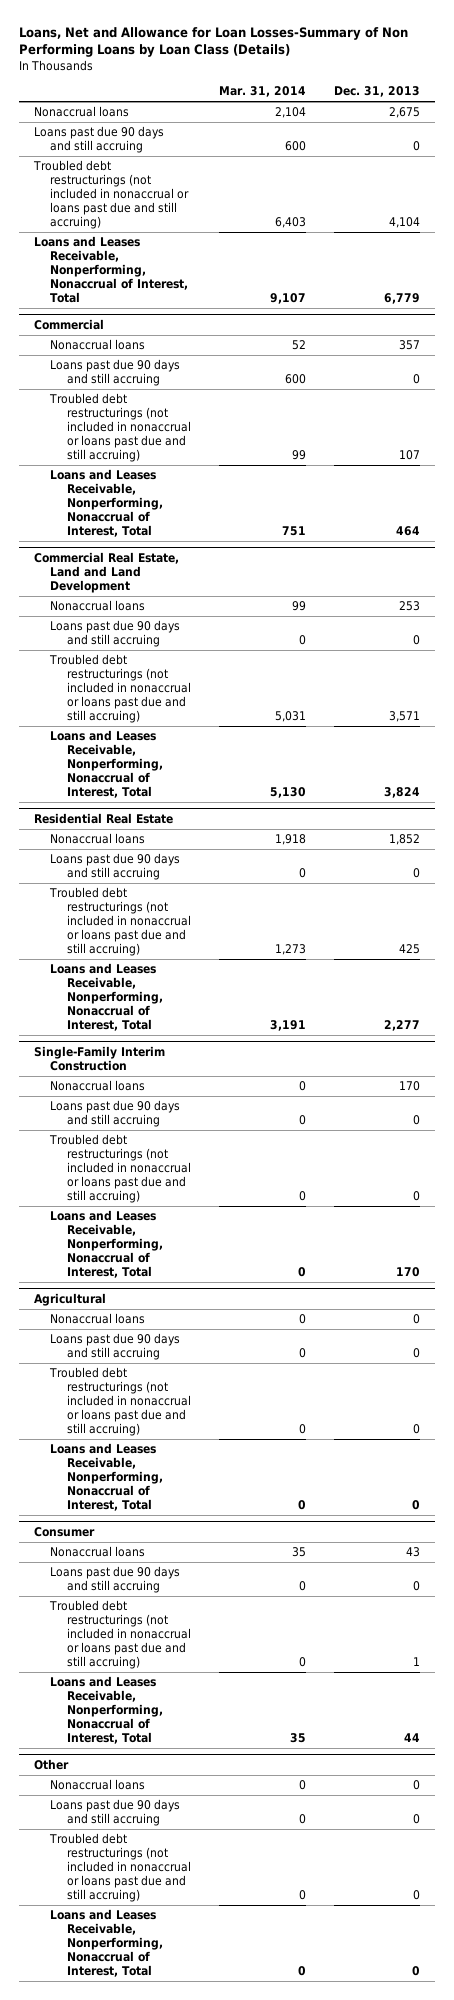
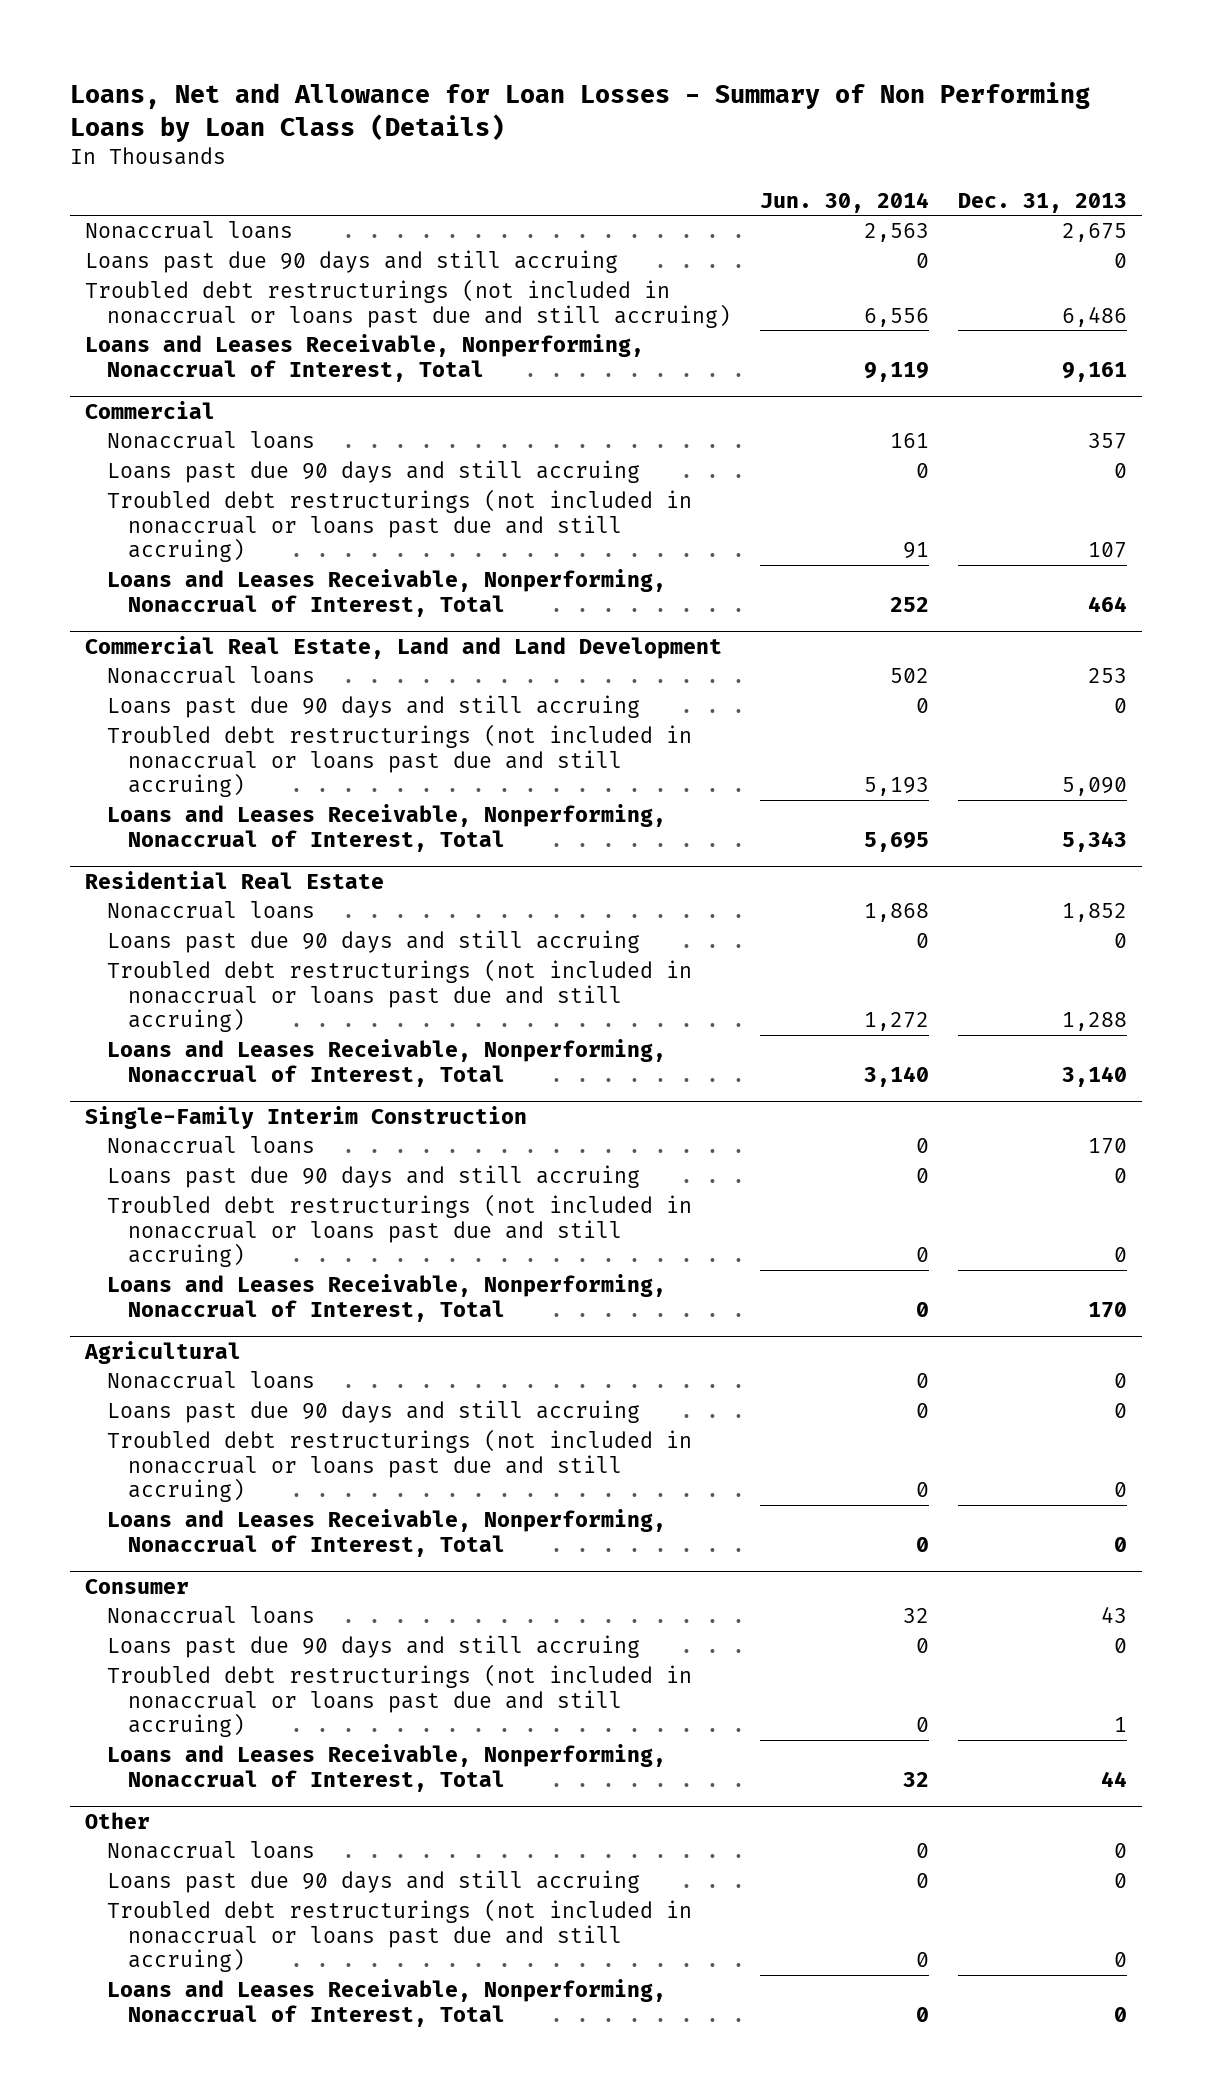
- Loans, Net and Allowance for Loan Losses-Summary of Non Performing Loans by Loan Class (Details)
+ Loans, Net and Allowance for Loan Losses - Summary of Non Performing Loans by Loan Class (Details)
- | Mar. 31, 2014 | Dec. 31, 2013
+ | Jun. 30, 2014 | Dec. 31, 2013
- Troubled debt restructurings (not included in nonaccrual or loans past due and still accruing) | 6,403 | 4,104
- Loans and Leases Receivable, Nonperforming, Nonaccrual of Interest, Total | 9,107 | 6,779
+ Troubled debt restructurings (not included in nonaccrual or loans past due and still accruing) | 6,556 | 6,486
+ Loans and Leases Receivable, Nonperforming, Nonaccrual of Interest, Total | 9,119 | 9,161
@ Commercial Real Estate, Land and Land Development
- Troubled debt restructurings (not included in nonaccrual or loans past due and still accruing) | 5,031 | 3,571
- Loans and Leases Receivable, Nonperforming, Nonaccrual of Interest, Total | 5,130 | 3,824
+ Troubled debt restructurings (not included in nonaccrual or loans past due and still accruing) | 5,193 | 5,090
+ Loans and Leases Receivable, Nonperforming, Nonaccrual of Interest, Total | 5,695 | 5,343
@ Residential Real Estate
- Troubled debt restructurings (not included in nonaccrual or loans past due and still accruing) | 1,273 | 425
- Loans and Leases Receivable, Nonperforming, Nonaccrual of Interest, Total | 3,191 | 2,277
+ Troubled debt restructurings (not included in nonaccrual or loans past due and still accruing) | 1,272 | 1,288
+ Loans and Leases Receivable, Nonperforming, Nonaccrual of Interest, Total | 3,140 | 3,140

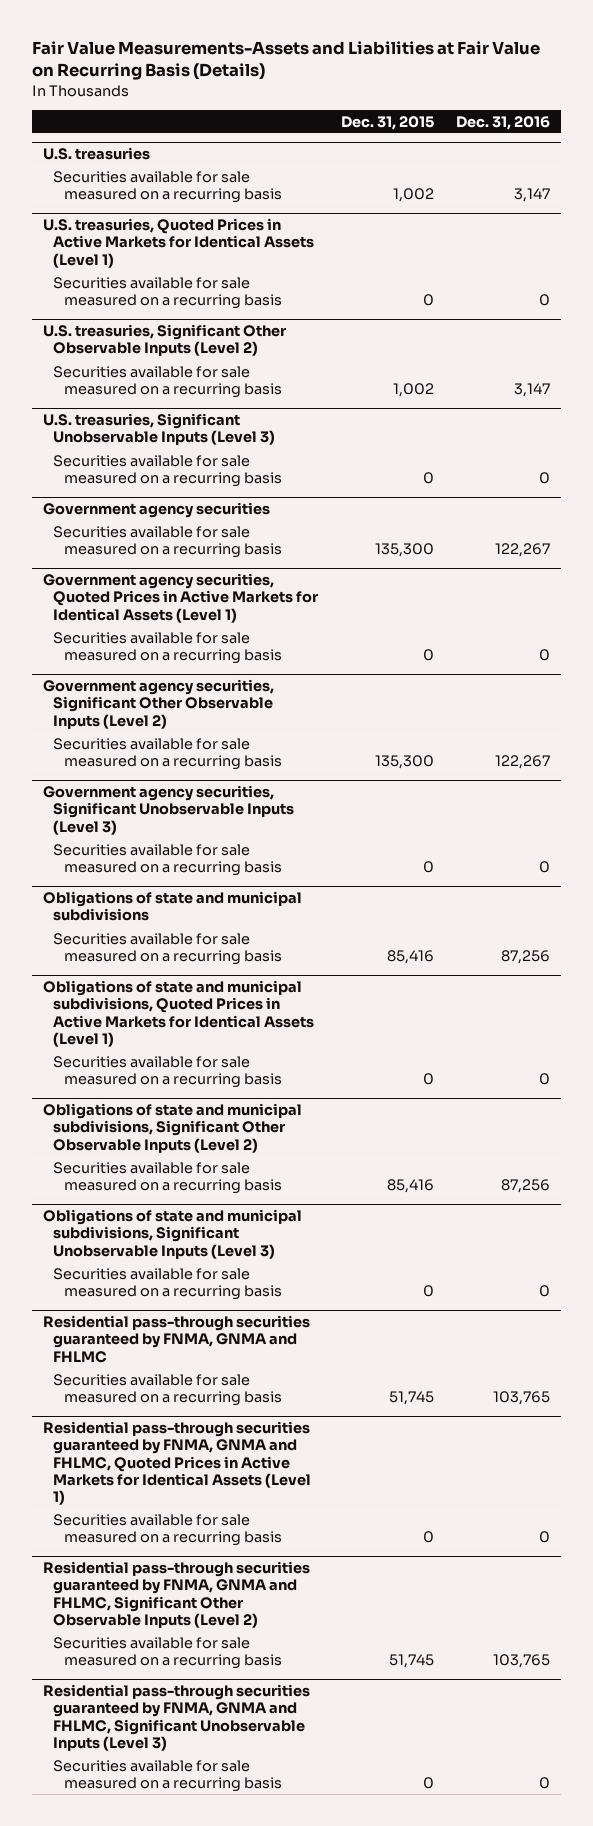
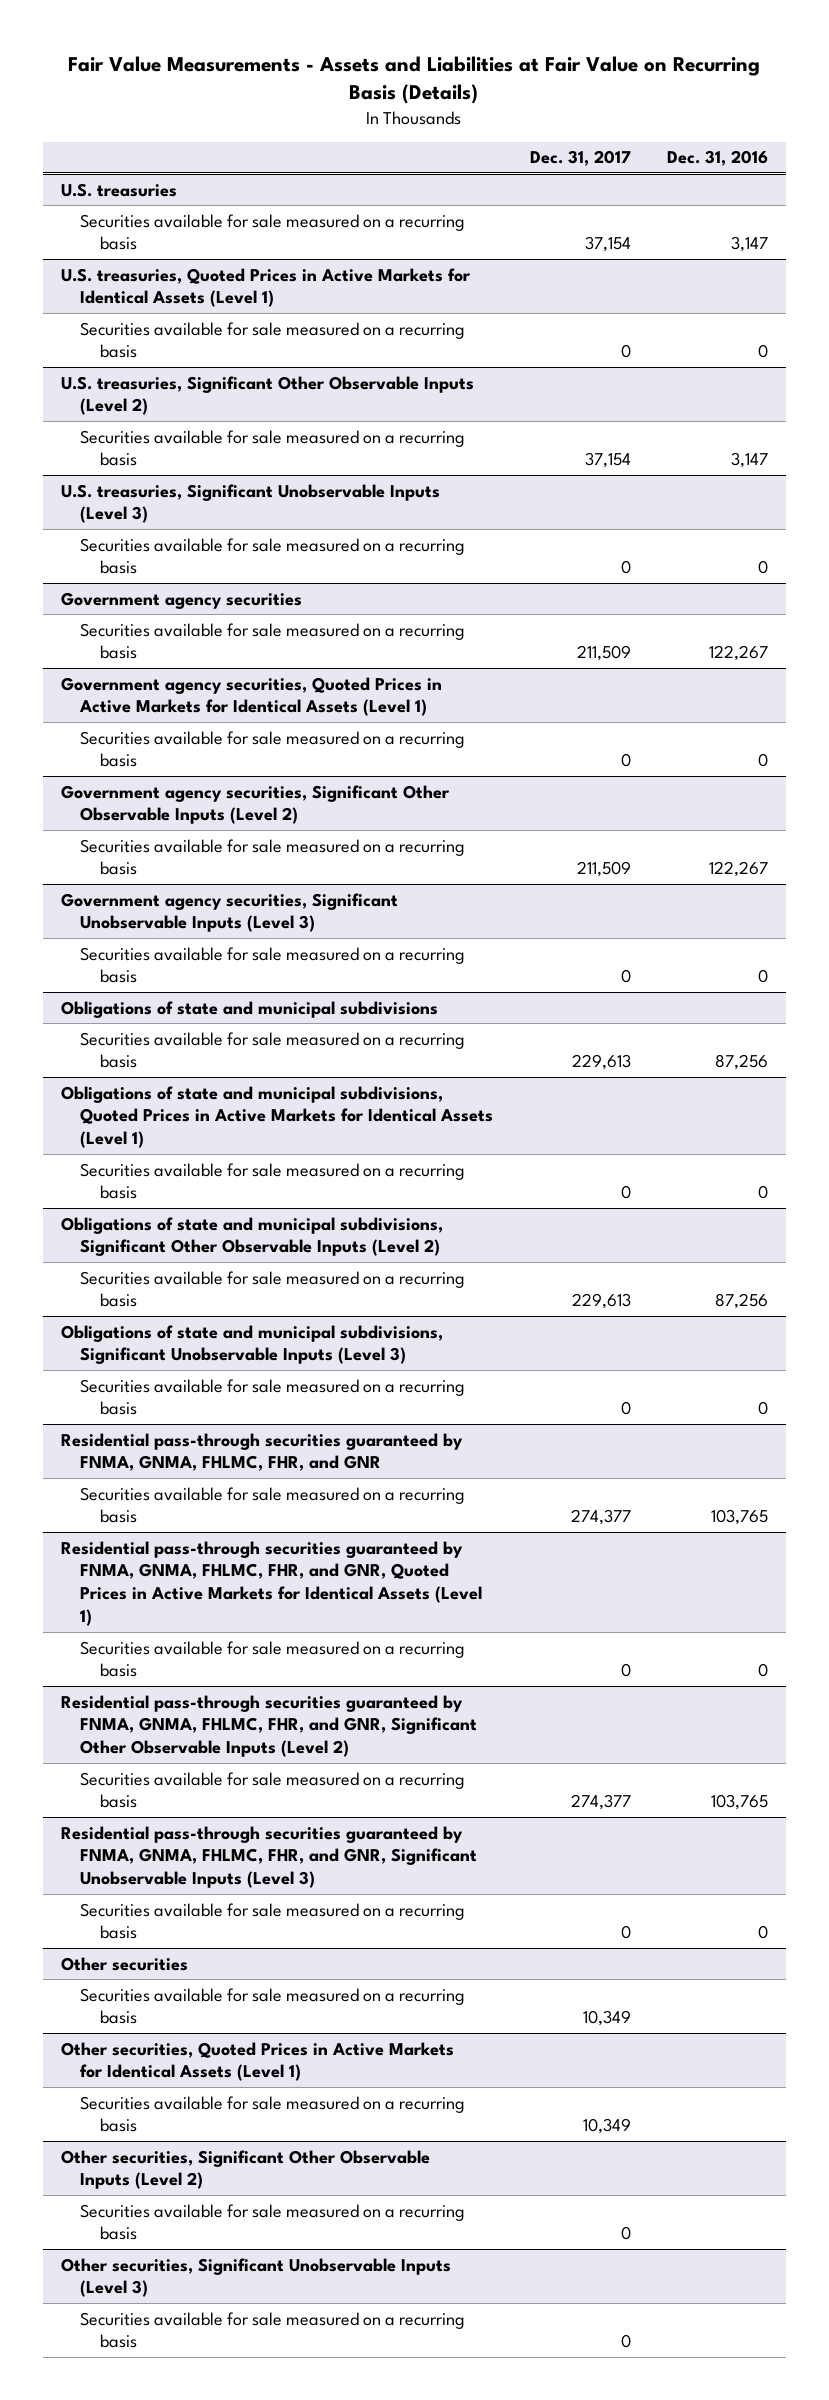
- Fair Value Measurements-Assets and Liabilities at Fair Value on Recurring Basis (Details)
+ Fair Value Measurements - Assets and Liabilities at Fair Value on Recurring Basis (Details)
- | Dec. 31, 2015 | Dec. 31, 2016
+ | Dec. 31, 2017 | Dec. 31, 2016
- Residential pass-through securities guaranteed by FNMA, GNMA and FHLMC
+ Residential pass-through securities guaranteed by FNMA, GNMA, FHLMC, FHR, and GNR
- Residential pass-through securities guaranteed by FNMA, GNMA and FHLMC, Quoted Prices in Active Markets for Identical Assets (Level 1)
+ Residential pass-through securities guaranteed by FNMA, GNMA, FHLMC, FHR, and GNR, Quoted Prices in Active Markets for Identical Assets (Level 1)
- Residential pass-through securities guaranteed by FNMA, GNMA and FHLMC, Significant Other Observable Inputs (Level 2)
+ Residential pass-through securities guaranteed by FNMA, GNMA, FHLMC, FHR, and GNR, Significant Other Observable Inputs (Level 2)
- Residential pass-through securities guaranteed by FNMA, GNMA and FHLMC, Significant Unobservable Inputs (Level 3)
+ Residential pass-through securities guaranteed by FNMA, GNMA, FHLMC, FHR, and GNR, Significant Unobservable Inputs (Level 3)
+ Other securities
+ Securities available for sale measured on a recurring basis | 10,349 |
+ Other securities, Quoted Prices in Active Markets for Identical Assets (Level 1)
+ Securities available for sale measured on a recurring basis | 10,349 |
+ Other securities, Significant Other Observable Inputs (Level 2)
+ Securities available for sale measured on a recurring basis | 0 |
+ Other securities, Significant Unobservable Inputs (Level 3)
+ Securities available for sale measured on a recurring basis | 0 |

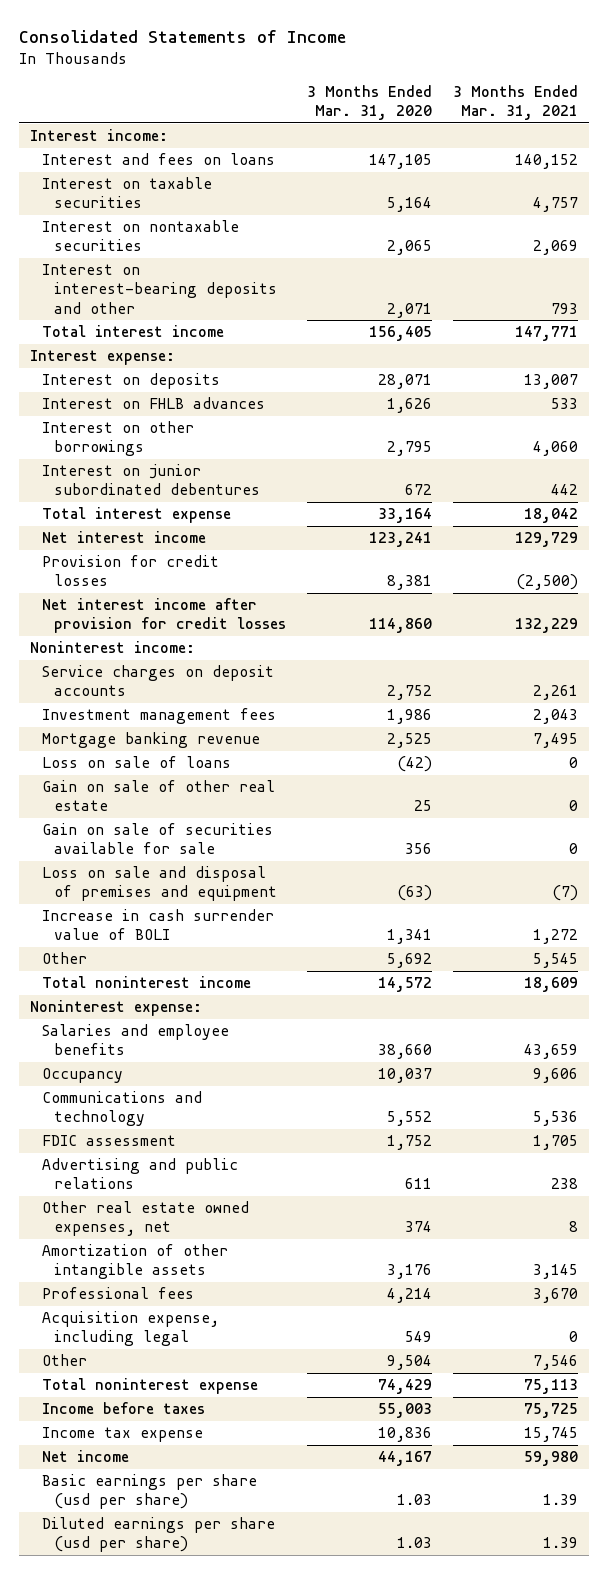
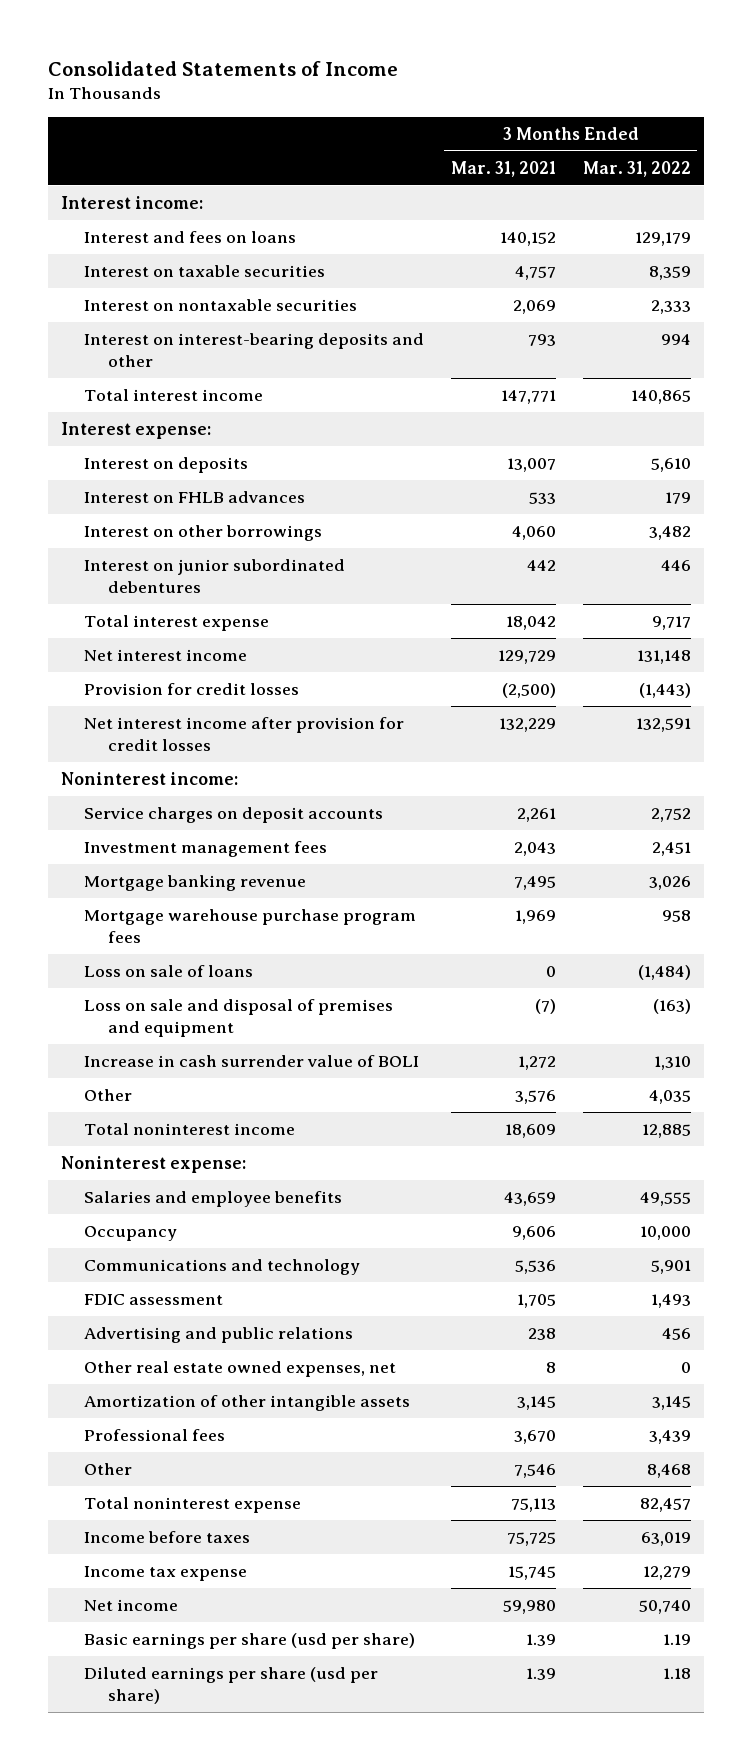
- | 3 Months Ended Mar. 31, 2020 | 3 Months Ended Mar. 31, 2021
+ | 3 Months Ended Mar. 31, 2021 | 3 Months Ended Mar. 31, 2022
+ Mortgage warehouse purchase program fees | 1,969 | 958
- Gain on sale of other real estate | 25 | 0
- Gain on sale of securities available for sale | 356 | 0
- Other | 5,692 | 5,545
+ Other | 3,576 | 4,035
- Acquisition expense, including legal | 549 | 0

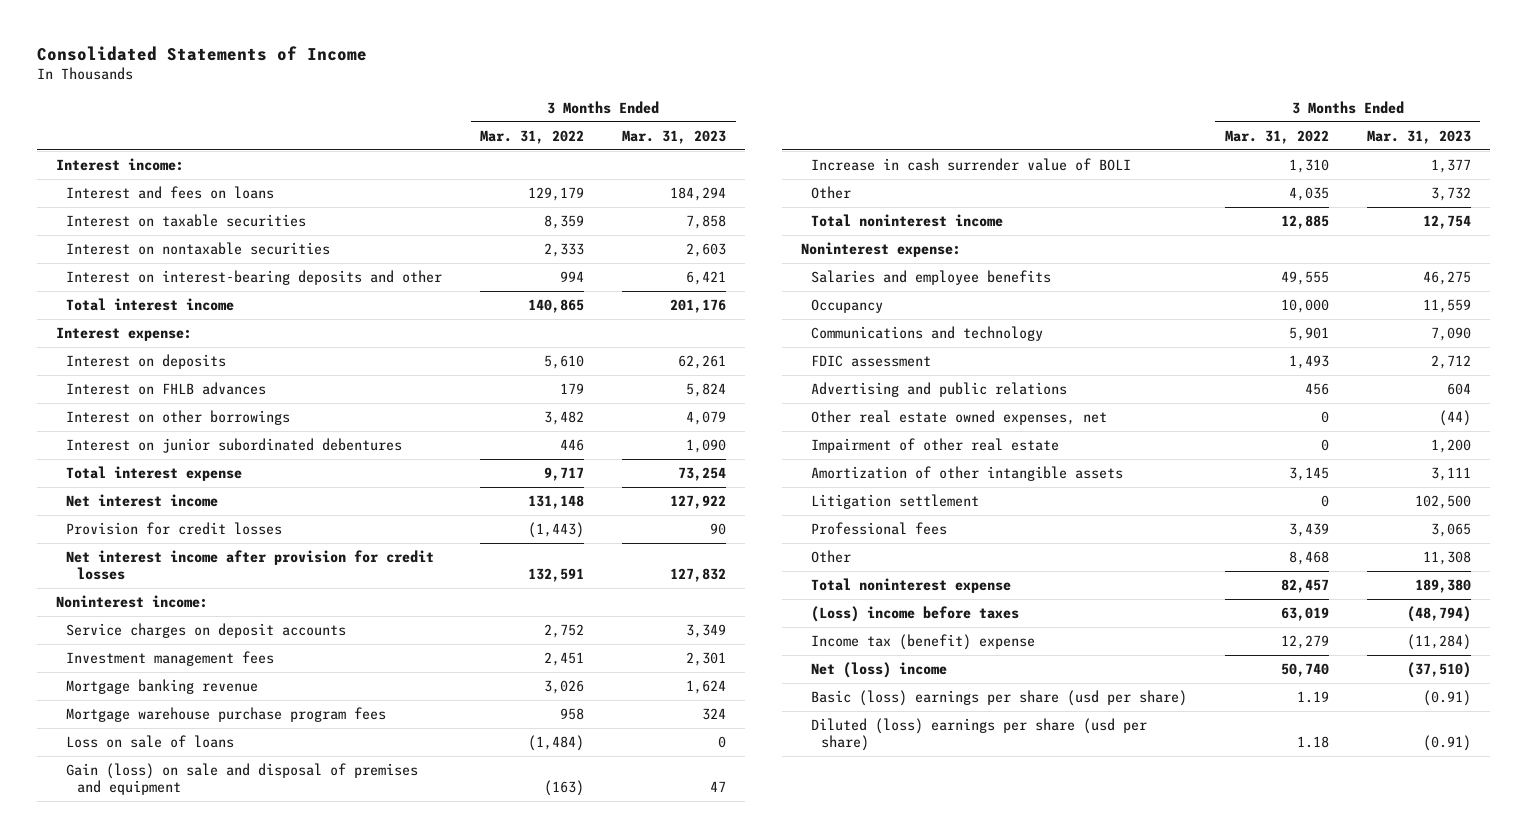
- | 3 Months Ended Mar. 31, 2021 | 3 Months Ended Mar. 31, 2022
+ | 3 Months Ended Mar. 31, 2022 | 3 Months Ended Mar. 31, 2023
- Loss on sale and disposal of premises and equipment | (7) | (163)
+ Gain (loss) on sale and disposal of premises and equipment | (163) | 47
+ Impairment of other real estate | 0 | 1,200
+ Litigation settlement | 0 | 102,500
- Income before taxes | 75,725 | 63,019
- Income tax expense | 15,745 | 12,279
- Net income | 59,980 | 50,740
- Basic earnings per share (usd per share) | 1.39 | 1.19
- Diluted earnings per share (usd per share) | 1.39 | 1.18
+ (Loss) income before taxes | 63,019 | (48,794)
+ Income tax (benefit) expense | 12,279 | (11,284)
+ Net (loss) income | 50,740 | (37,510)
+ Basic (loss) earnings per share (usd per share) | 1.19 | (0.91)
+ Diluted (loss) earnings per share (usd per share) | 1.18 | (0.91)

